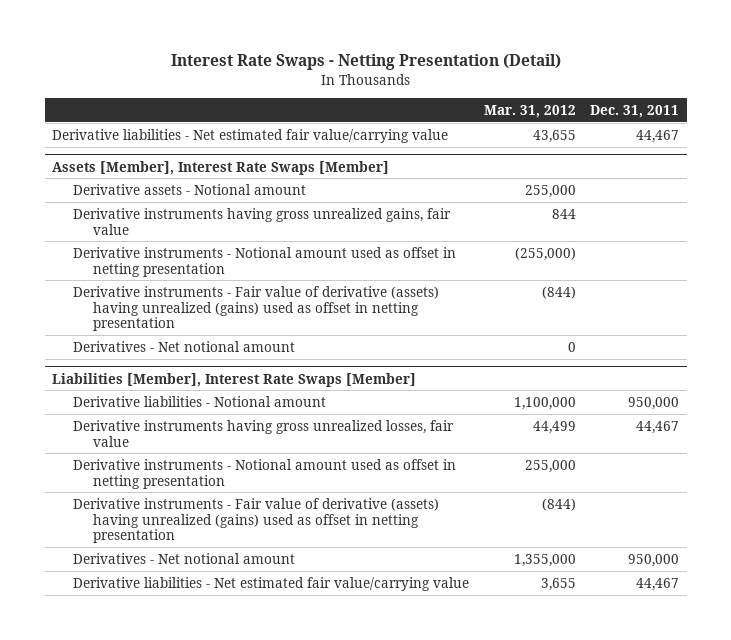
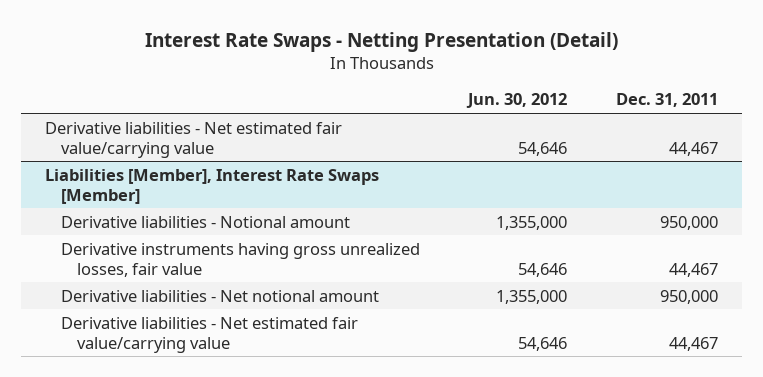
- | Mar. 31, 2012 | Dec. 31, 2011
+ | Jun. 30, 2012 | Dec. 31, 2011
- Assets [Member], Interest Rate Swaps [Member]
- Derivative assets - Notional amount | 255,000 |
- Derivative instruments having gross unrealized gains, fair value | 844 |
- Derivative instruments - Notional amount used as offset in netting presentation | (255,000) |
- Derivative instruments - Fair value of derivative (assets) having unrealized (gains) used as offset in netting presentation | (844) |
- Derivatives - Net notional amount | 0 |
@ Liabilities [Member], Interest Rate Swaps [Member]
- Derivative instruments - Notional amount used as offset in netting presentation | 255,000 |
- Derivative instruments - Fair value of derivative (assets) having unrealized (gains) used as offset in netting presentation | (844) |
- Derivatives - Net notional amount | 1,355,000 | 950,000
+ Derivative liabilities - Net notional amount | 1,355,000 | 950,000

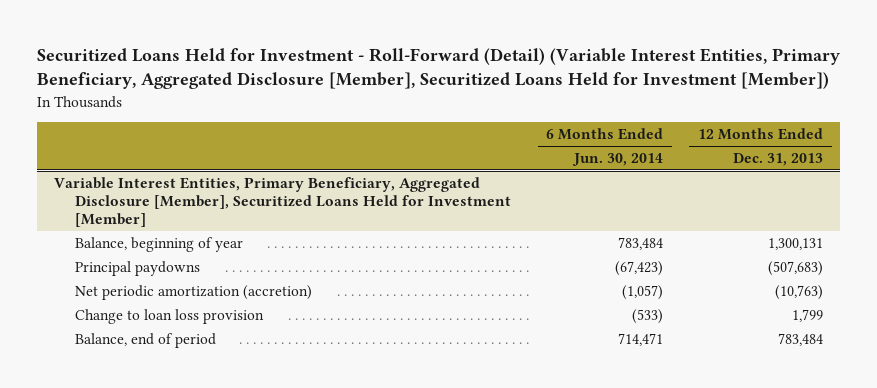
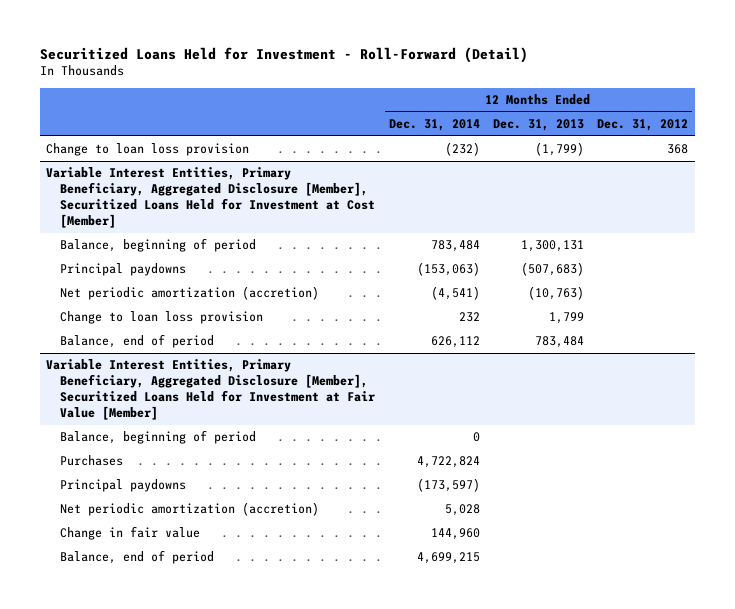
- Securitized Loans Held for Investment - Roll-Forward (Detail) (Variable Interest Entities, Primary Beneficiary, Aggregated Disclosure [Member], Securitized Loans Held for Investment [Member])
+ Securitized Loans Held for Investment - Roll-Forward (Detail)
- | 6 Months Ended Jun. 30, 2014 | 12 Months Ended Dec. 31, 2013
+ | 12 Months Ended Dec. 31, 2014 | 12 Months Ended Dec. 31, 2013 | 12 Months Ended Dec. 31, 2012
- Variable Interest Entities, Primary Beneficiary, Aggregated Disclosure [Member], Securitized Loans Held for Investment [Member]
- Balance, beginning of year | 783,484 | 1,300,131
+ Change to loan loss provision | (232) | (1,799) | 368
+ Variable Interest Entities, Primary Beneficiary, Aggregated Disclosure [Member], Securitized Loans Held for Investment at Cost [Member]
+ Balance, beginning of period | 783,484 | 1,300,131 |
+ Variable Interest Entities, Primary Beneficiary, Aggregated Disclosure [Member], Securitized Loans Held for Investment at Fair Value [Member]
+ Balance, beginning of period | 0 | |
+ Purchases | 4,722,824 | |
+ Principal paydowns | (173,597) | |
+ Net periodic amortization (accretion) | 5,028 | |
+ Change in fair value | 144,960 | |
+ Balance, end of period | 4,699,215 | |

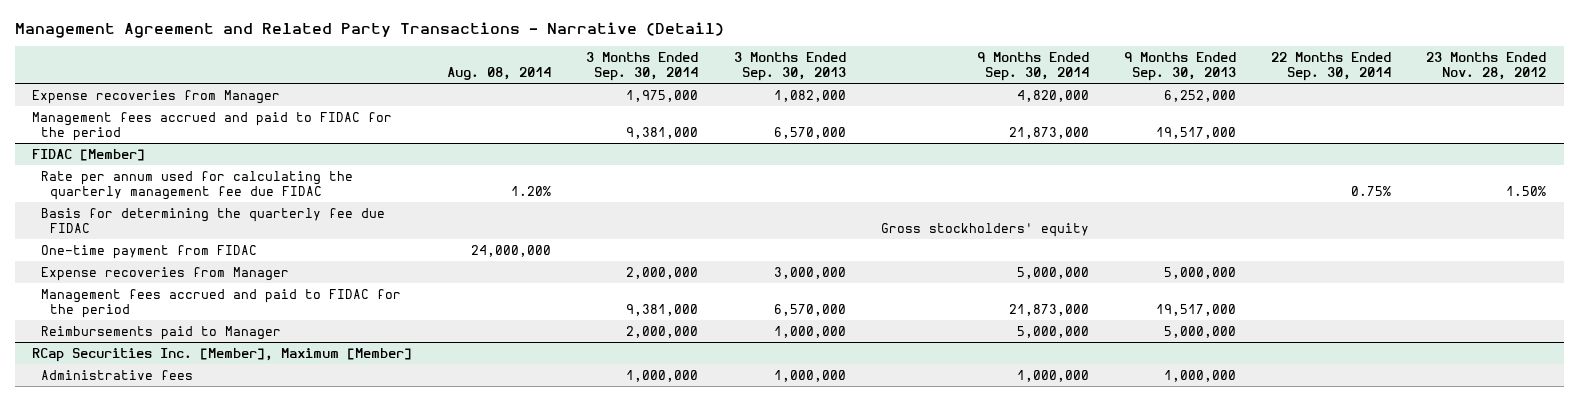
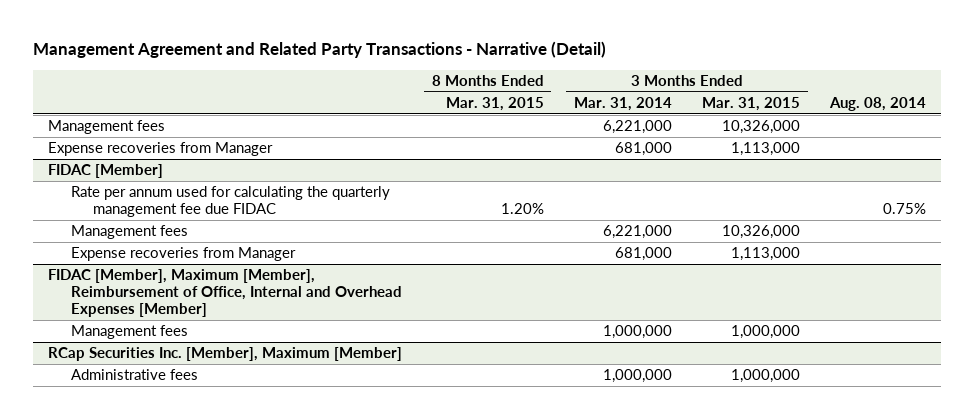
- | Aug. 08, 2014 | 3 Months Ended Sep. 30, 2014 | 3 Months Ended Sep. 30, 2013 | 9 Months Ended Sep. 30, 2014 | 9 Months Ended Sep. 30, 2013 | 22 Months Ended Sep. 30, 2014 | 23 Months Ended Nov. 28, 2012
+ | 8 Months Ended Mar. 31, 2015 | 3 Months Ended Mar. 31, 2014 | 3 Months Ended Mar. 31, 2015 | Aug. 08, 2014
+ Management fees | | 6,221,000 | 10,326,000 |
- Management fees accrued and paid to FIDAC for the period | | 9,381,000 | 6,570,000 | 21,873,000 | 19,517,000 | |
@ FIDAC [Member]
- Rate per annum used for calculating the quarterly management fee due FIDAC | 1.20% | | | | | 0.75% | 1.50%
- Basis for determining the quarterly fee due FIDAC | | | | Gross stockholders' equity | | |
- One-time payment from FIDAC | 24,000,000 | | | | | |
+ Rate per annum used for calculating the quarterly management fee due FIDAC | 1.20% | | | 0.75%
+ Management fees | | 6,221,000 | 10,326,000 |
- Management fees accrued and paid to FIDAC for the period | | 9,381,000 | 6,570,000 | 21,873,000 | 19,517,000 | |
- Reimbursements paid to Manager | | 2,000,000 | 1,000,000 | 5,000,000 | 5,000,000 | |
+ FIDAC [Member], Maximum [Member], Reimbursement of Office, Internal and Overhead Expenses [Member]
+ Management fees | | 1,000,000 | 1,000,000 |

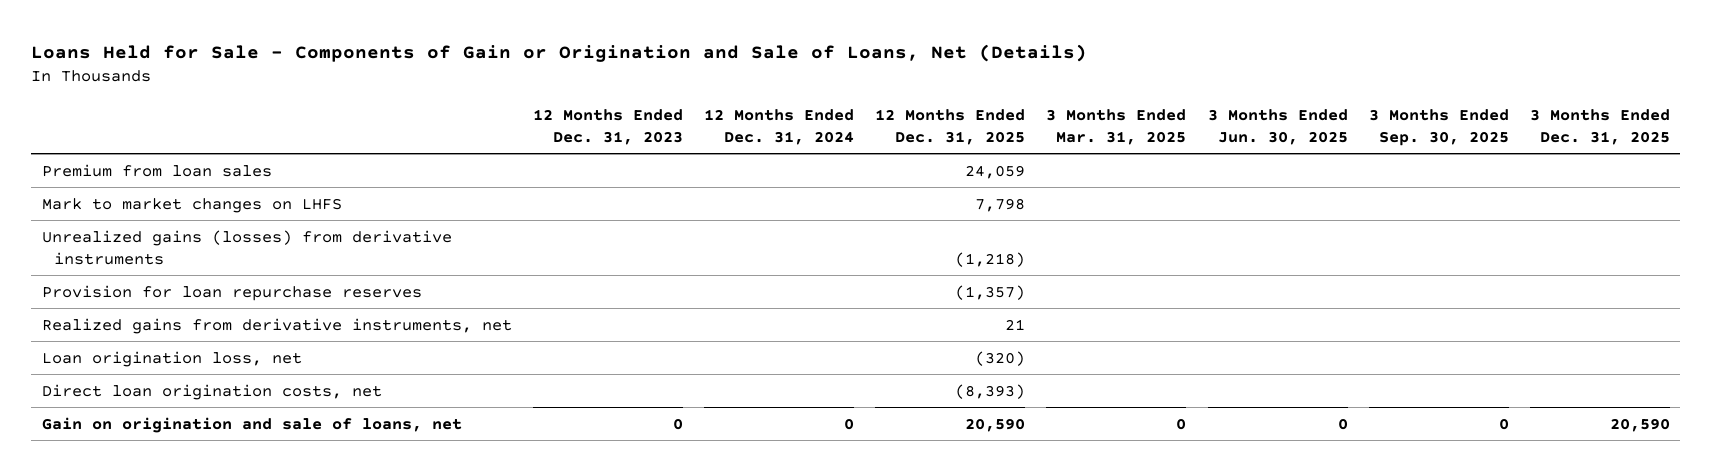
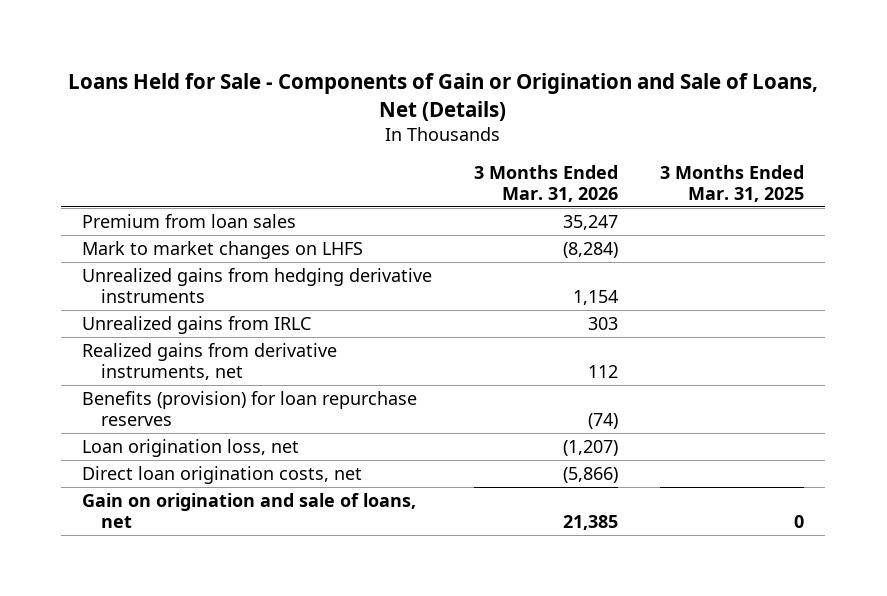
- | 12 Months Ended Dec. 31, 2023 | 12 Months Ended Dec. 31, 2024 | 12 Months Ended Dec. 31, 2025 | 3 Months Ended Mar. 31, 2025 | 3 Months Ended Jun. 30, 2025 | 3 Months Ended Sep. 30, 2025 | 3 Months Ended Dec. 31, 2025
+ | 3 Months Ended Mar. 31, 2026 | 3 Months Ended Mar. 31, 2025
- Unrealized gains (losses) from derivative instruments | | | (1,218) | | | |
- Provision for loan repurchase reserves | | | (1,357) | | | |
+ Unrealized gains from hedging derivative instruments | 1,154 |
+ Unrealized gains from IRLC | 303 |
+ Benefits (provision) for loan repurchase reserves | (74) |

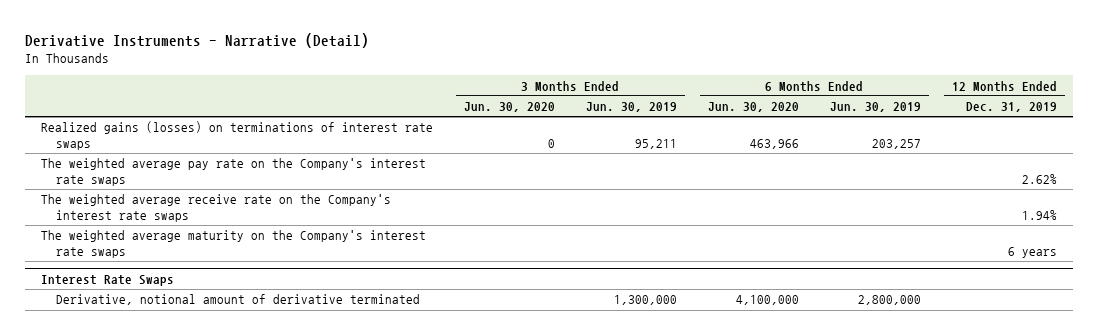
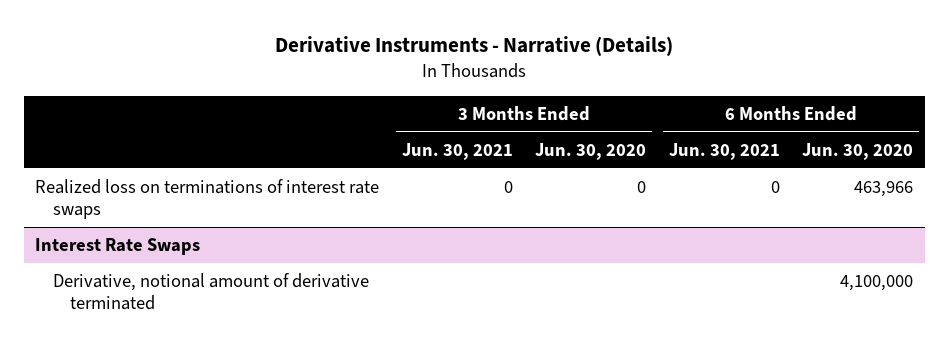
- Derivative Instruments - Narrative (Detail)
+ Derivative Instruments - Narrative (Details)
- | 3 Months Ended Jun. 30, 2020 | 3 Months Ended Jun. 30, 2019 | 6 Months Ended Jun. 30, 2020 | 6 Months Ended Jun. 30, 2019 | 12 Months Ended Dec. 31, 2019
+ | 3 Months Ended Jun. 30, 2021 | 3 Months Ended Jun. 30, 2020 | 6 Months Ended Jun. 30, 2021 | 6 Months Ended Jun. 30, 2020
- Realized gains (losses) on terminations of interest rate swaps | 0 | 95,211 | 463,966 | 203,257 |
- The weighted average pay rate on the Company's interest rate swaps | | | | | 2.62%
- The weighted average receive rate on the Company's interest rate swaps | | | | | 1.94%
- The weighted average maturity on the Company's interest rate swaps | | | | | 6 years
+ Realized loss on terminations of interest rate swaps | 0 | 0 | 0 | 463,966

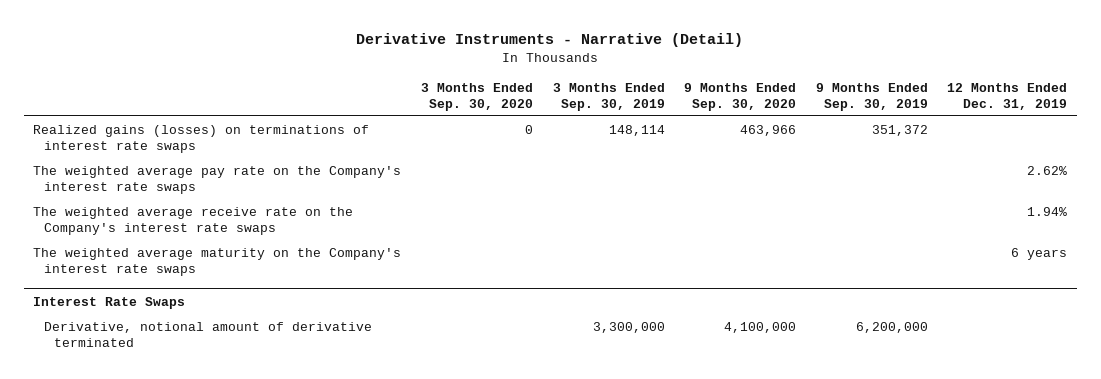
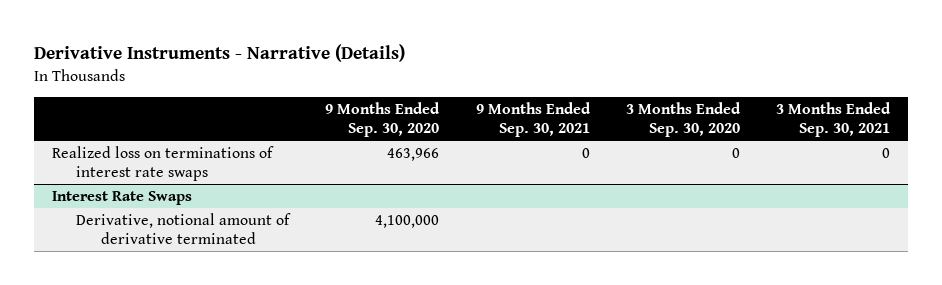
- Derivative Instruments - Narrative (Detail)
+ Derivative Instruments - Narrative (Details)
- | 3 Months Ended Sep. 30, 2020 | 3 Months Ended Sep. 30, 2019 | 9 Months Ended Sep. 30, 2020 | 9 Months Ended Sep. 30, 2019 | 12 Months Ended Dec. 31, 2019
+ | 9 Months Ended Sep. 30, 2020 | 9 Months Ended Sep. 30, 2021 | 3 Months Ended Sep. 30, 2020 | 3 Months Ended Sep. 30, 2021
- Realized gains (losses) on terminations of interest rate swaps | 0 | 148,114 | 463,966 | 351,372 |
- The weighted average pay rate on the Company's interest rate swaps | | | | | 2.62%
- The weighted average receive rate on the Company's interest rate swaps | | | | | 1.94%
- The weighted average maturity on the Company's interest rate swaps | | | | | 6 years
+ Realized loss on terminations of interest rate swaps | 463,966 | 0 | 0 | 0

